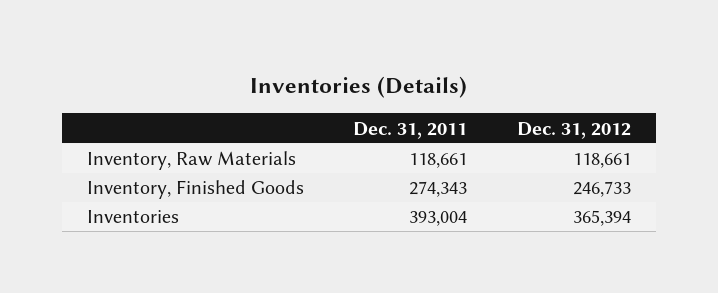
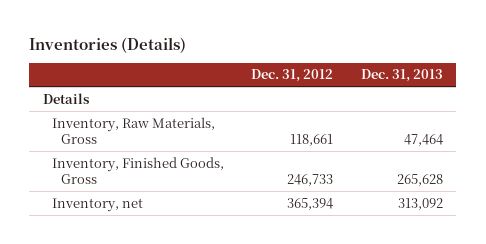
- | Dec. 31, 2011 | Dec. 31, 2012
+ | Dec. 31, 2012 | Dec. 31, 2013
- Inventory, Raw Materials | 118,661 | 118,661
- Inventory, Finished Goods | 274,343 | 246,733
- Inventories | 393,004 | 365,394
+ Details
+ Inventory, Raw Materials, Gross | 118,661 | 47,464
+ Inventory, Finished Goods, Gross | 246,733 | 265,628
+ Inventory, net | 365,394 | 313,092

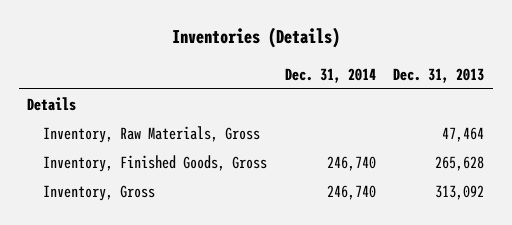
- | Dec. 31, 2012 | Dec. 31, 2013
+ | Dec. 31, 2014 | Dec. 31, 2013
- Inventory, net | 365,394 | 313,092
+ Inventory, Gross | 246,740 | 313,092

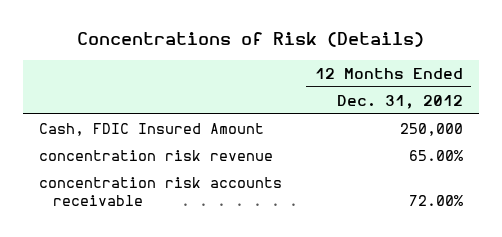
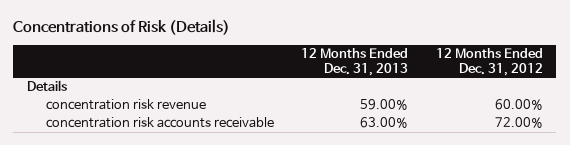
- | 12 Months Ended Dec. 31, 2012
+ | 12 Months Ended Dec. 31, 2013 | 12 Months Ended Dec. 31, 2012
- Cash, FDIC Insured Amount | 250,000
- concentration risk revenue | 65.00%
+ Details
+ concentration risk revenue | 59.00% | 60.00%

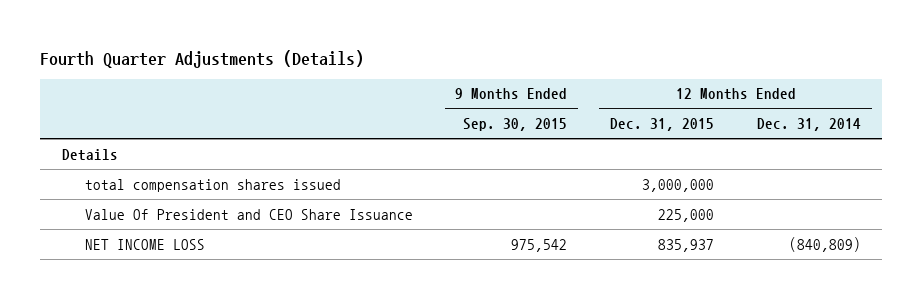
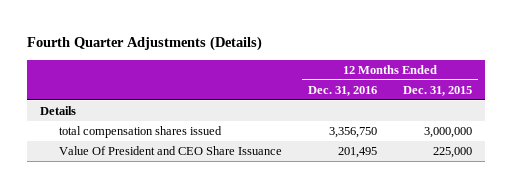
- | 9 Months Ended Sep. 30, 2015 | 12 Months Ended Dec. 31, 2015 | 12 Months Ended Dec. 31, 2014
+ | 12 Months Ended Dec. 31, 2016 | 12 Months Ended Dec. 31, 2015
- NET INCOME LOSS | 975,542 | 835,937 | (840,809)

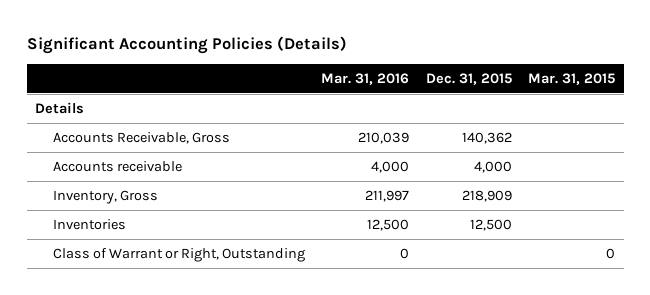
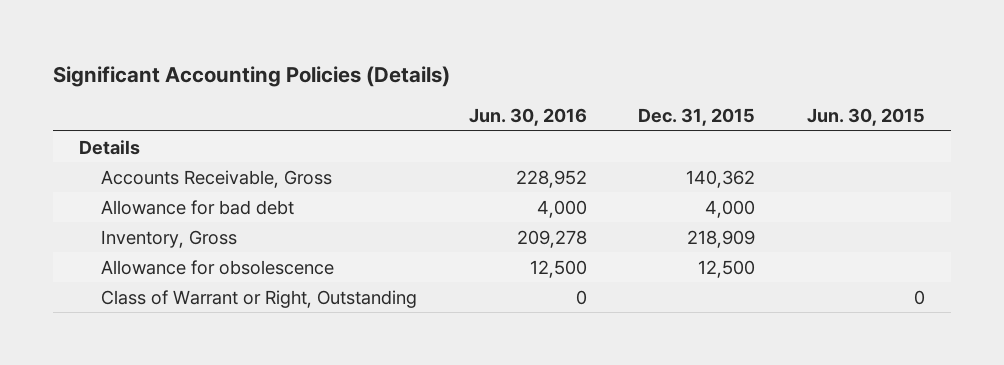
- | Mar. 31, 2016 | Dec. 31, 2015 | Mar. 31, 2015
+ | Jun. 30, 2016 | Dec. 31, 2015 | Jun. 30, 2015
- Accounts receivable | 4,000 | 4,000 |
+ Allowance for bad debt | 4,000 | 4,000 |
- Inventories | 12,500 | 12,500 |
+ Allowance for obsolescence | 12,500 | 12,500 |

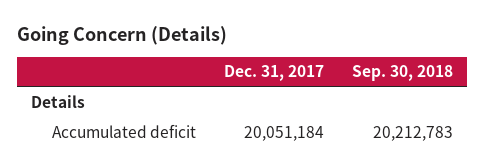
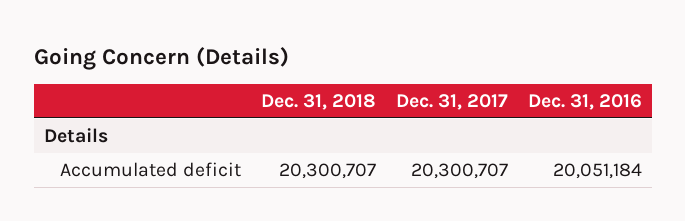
- | Dec. 31, 2017 | Sep. 30, 2018
+ | Dec. 31, 2018 | Dec. 31, 2017 | Dec. 31, 2016
- Accumulated deficit | 20,051,184 | 20,212,783
+ Accumulated deficit | 20,300,707 | 20,300,707 | 20,051,184

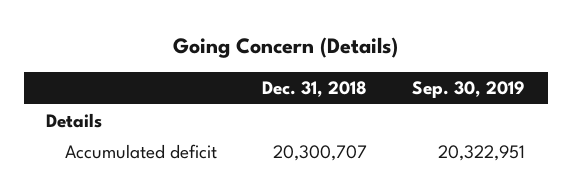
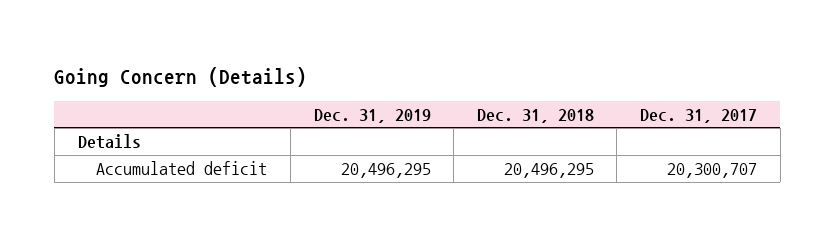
- | Dec. 31, 2018 | Sep. 30, 2019
+ | Dec. 31, 2019 | Dec. 31, 2018 | Dec. 31, 2017
- Accumulated deficit | 20,300,707 | 20,322,951
+ Accumulated deficit | 20,496,295 | 20,496,295 | 20,300,707

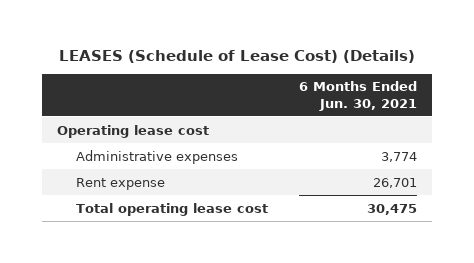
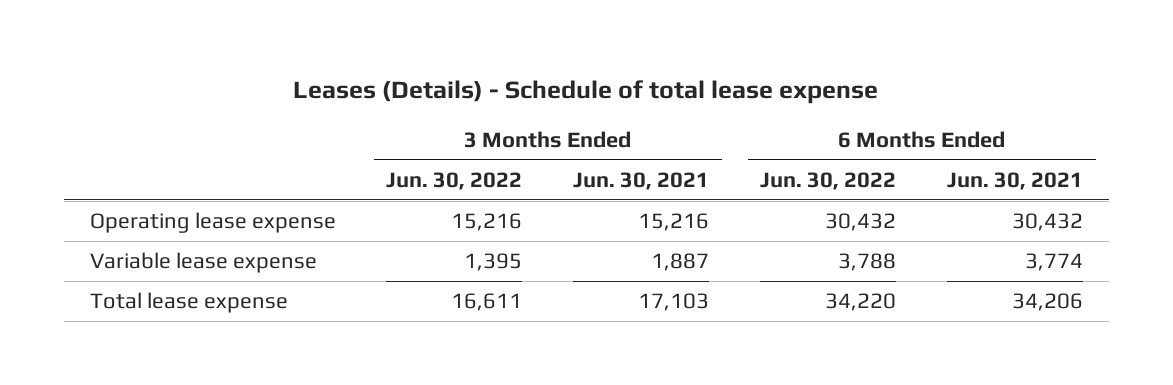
- LEASES (Schedule of Lease Cost) (Details)
+ Leases (Details) - Schedule of total lease expense
- | 6 Months Ended Jun. 30, 2021
+ | 3 Months Ended Jun. 30, 2022 | 3 Months Ended Jun. 30, 2021 | 6 Months Ended Jun. 30, 2022 | 6 Months Ended Jun. 30, 2021
- Operating lease cost
- Administrative expenses | 3,774
- Rent expense | 26,701
- Total operating lease cost | 30,475
+ Operating lease expense | 15,216 | 15,216 | 30,432 | 30,432
+ Variable lease expense | 1,395 | 1,887 | 3,788 | 3,774
+ Total lease expense | 16,611 | 17,103 | 34,220 | 34,206

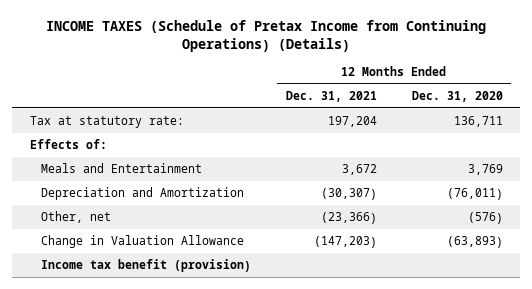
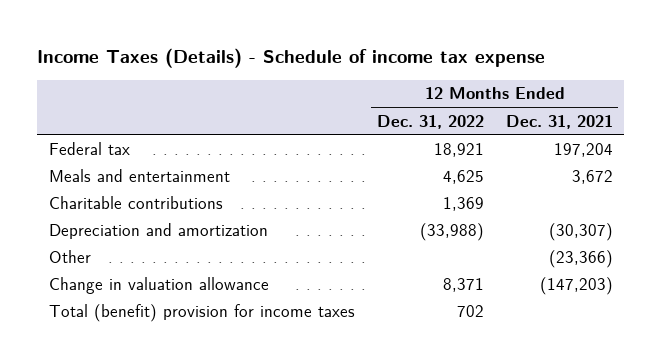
- INCOME TAXES (Schedule of Pretax Income from Continuing Operations) (Details)
+ Income Taxes (Details) - Schedule of income tax expense
- | 12 Months Ended Dec. 31, 2021 | 12 Months Ended Dec. 31, 2020
+ | 12 Months Ended Dec. 31, 2022 | 12 Months Ended Dec. 31, 2021
- Tax at statutory rate: | 197,204 | 136,711
- Effects of:
- Meals and Entertainment | 3,672 | 3,769
- Depreciation and Amortization | (30,307) | (76,011)
- Other, net | (23,366) | (576)
- Change in Valuation Allowance | (147,203) | (63,893)
- Income tax benefit (provision)
+ Federal tax | 18,921 | 197,204
+ Meals and entertainment | 4,625 | 3,672
+ Charitable contributions | 1,369 |
+ Depreciation and amortization | (33,988) | (30,307)
+ Other | | (23,366)
+ Change in valuation allowance | 8,371 | (147,203)
+ Total (benefit) provision for income taxes | 702 |

